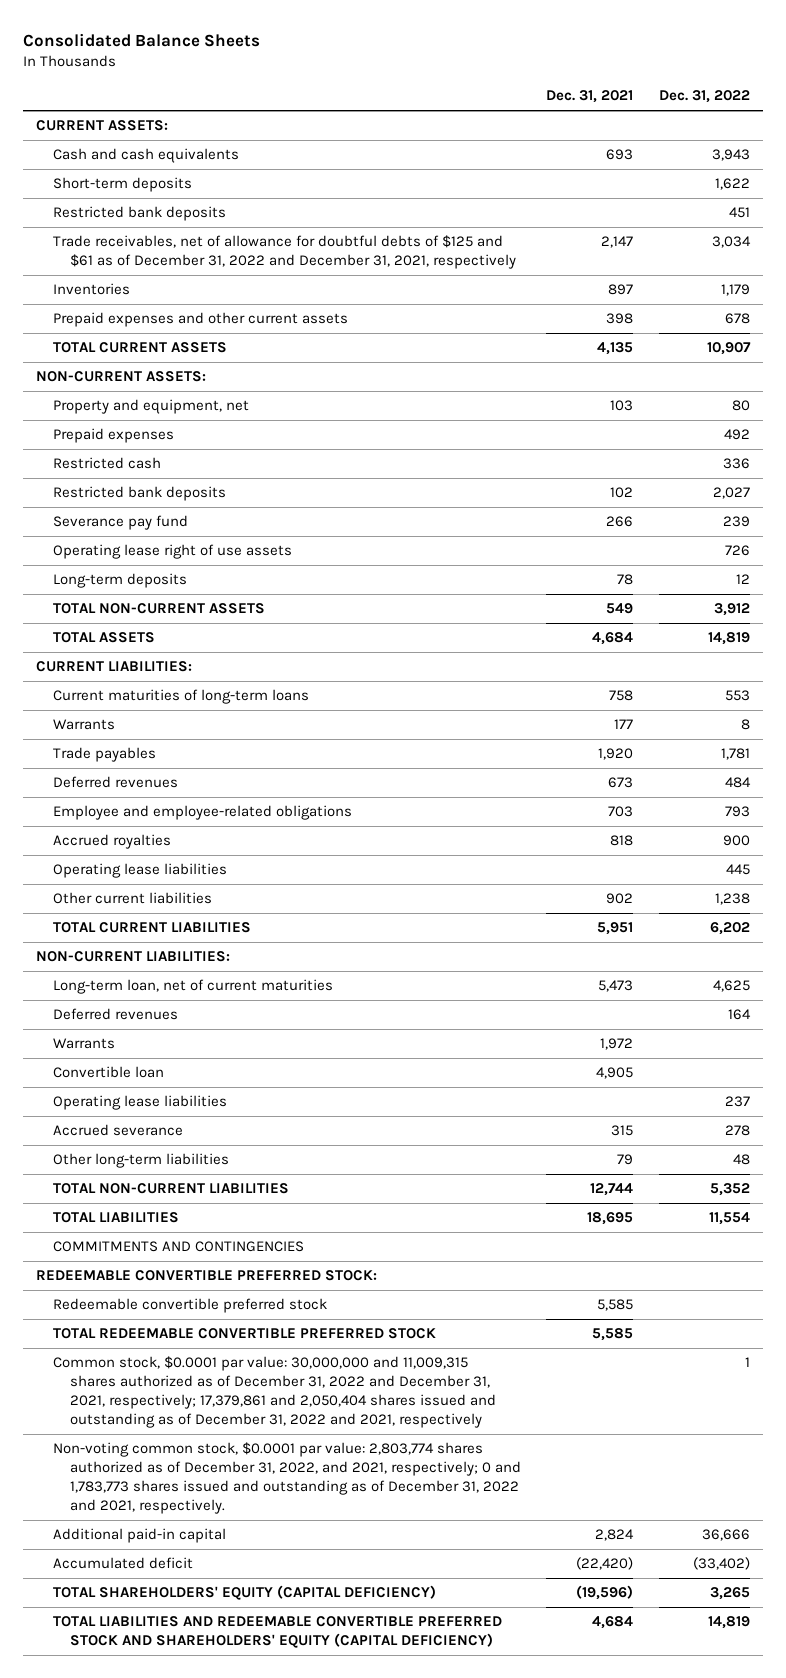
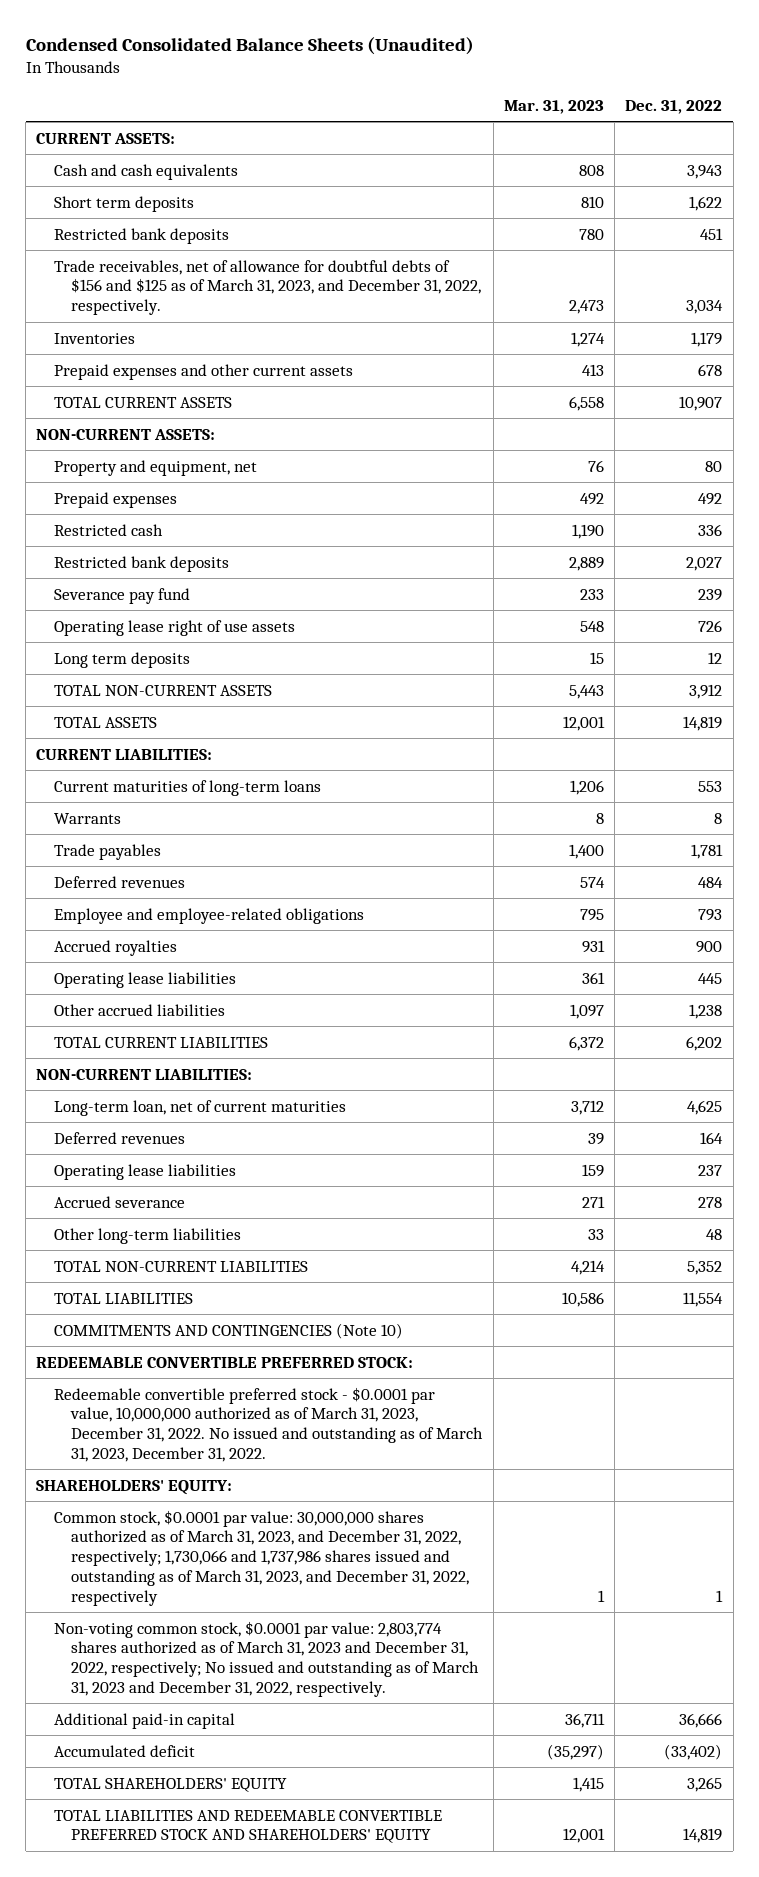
- Consolidated Balance Sheets
+ Condensed Consolidated Balance Sheets (Unaudited)
- | Dec. 31, 2021 | Dec. 31, 2022
+ | Mar. 31, 2023 | Dec. 31, 2022
- Short-term deposits | | 1,622
+ Short term deposits | 810 | 1,622
- Trade receivables, net of allowance for doubtful debts of $125 and $61 as of December 31, 2022 and December 31, 2021, respectively | 2,147 | 3,034
+ Trade receivables, net of allowance for doubtful debts of $156 and $125 as of March 31, 2023, and December 31, 2022, respectively. | 2,473 | 3,034
- Long-term deposits | 78 | 12
+ Long term deposits | 15 | 12
- Other current liabilities | 902 | 1,238
+ Other accrued liabilities | 1,097 | 1,238
- Warrants | 1,972 |
- Convertible loan | 4,905 |
- COMMITMENTS AND CONTINGENCIES
+ COMMITMENTS AND CONTINGENCIES (Note 10)
- Redeemable convertible preferred stock | 5,585 |
- TOTAL REDEEMABLE CONVERTIBLE PREFERRED STOCK | 5,585 |
- Common stock, $0.0001 par value: 30,000,000 and 11,009,315 shares authorized as of December 31, 2022 and December 31, 2021, respectively; 17,379,861 and 2,050,404 shares issued and outstanding as of December 31, 2022 and 2021, respectively | | 1
- Non-voting common stock, $0.0001 par value: 2,803,774 shares authorized as of December 31, 2022, and 2021, respectively; 0 and 1,783,773 shares issued and outstanding as of December 31, 2022 and 2021, respectively.
+ Redeemable convertible preferred stock - $0.0001 par value, 10,000,000 authorized as of March 31, 2023, December 31, 2022. No issued and outstanding as of March 31, 2023, December 31, 2022.
+ SHAREHOLDERS' EQUITY:
+ Common stock, $0.0001 par value: 30,000,000 shares authorized as of March 31, 2023, and December 31, 2022, respectively; 1,730,066 and 1,737,986 shares issued and outstanding as of March 31, 2023, and December 31, 2022, respectively | 1 | 1
+ Non-voting common stock, $0.0001 par value: 2,803,774 shares authorized as of March 31, 2023 and December 31, 2022, respectively; No issued and outstanding as of March 31, 2023 and December 31, 2022, respectively.
- TOTAL SHAREHOLDERS' EQUITY (CAPITAL DEFICIENCY) | (19,596) | 3,265
- TOTAL LIABILITIES AND REDEEMABLE CONVERTIBLE PREFERRED STOCK AND SHAREHOLDERS' EQUITY (CAPITAL DEFICIENCY) | 4,684 | 14,819
+ TOTAL SHAREHOLDERS' EQUITY | 1,415 | 3,265
+ TOTAL LIABILITIES AND REDEEMABLE CONVERTIBLE PREFERRED STOCK AND SHAREHOLDERS' EQUITY | 12,001 | 14,819

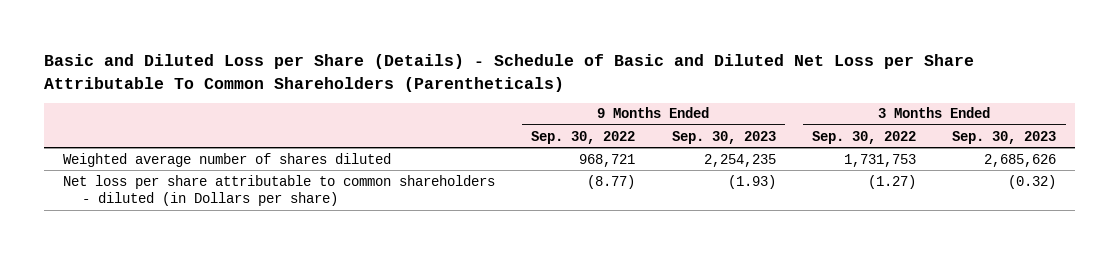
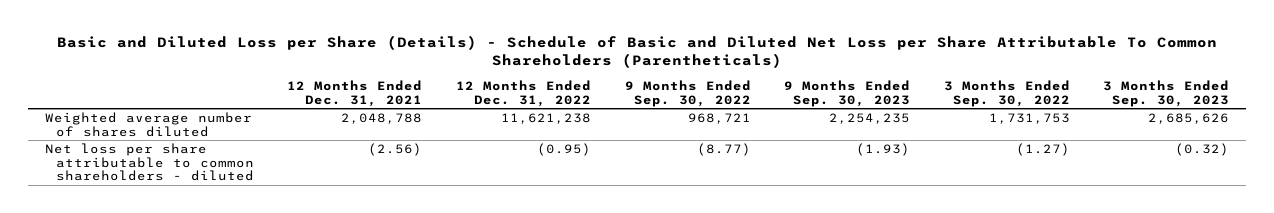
- | 9 Months Ended Sep. 30, 2022 | 9 Months Ended Sep. 30, 2023 | 3 Months Ended Sep. 30, 2022 | 3 Months Ended Sep. 30, 2023
+ | 12 Months Ended Dec. 31, 2021 | 12 Months Ended Dec. 31, 2022 | 9 Months Ended Sep. 30, 2022 | 9 Months Ended Sep. 30, 2023 | 3 Months Ended Sep. 30, 2022 | 3 Months Ended Sep. 30, 2023
- Net loss per share attributable to common shareholders - diluted (in Dollars per share) | (8.77) | (1.93) | (1.27) | (0.32)
+ Net loss per share attributable to common shareholders - diluted | (2.56) | (0.95) | (8.77) | (1.93) | (1.27) | (0.32)

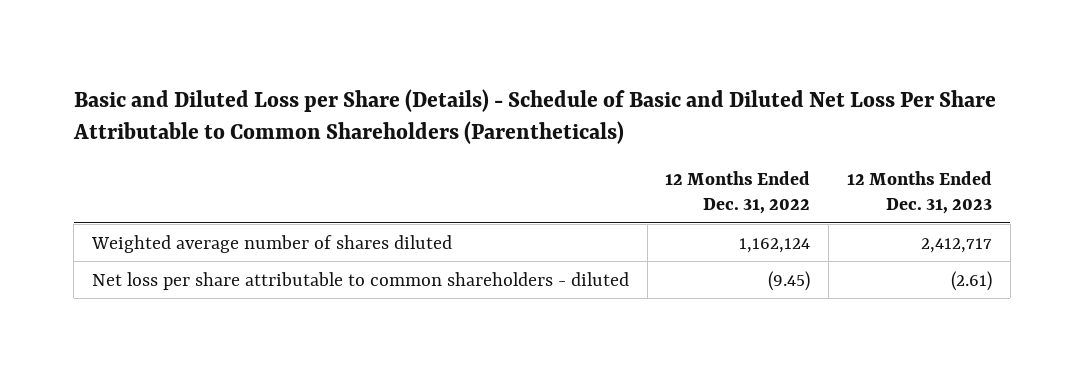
- Basic and Diluted Loss per Share (Details) - Schedule of Basic and Diluted Net Loss per Share Attributable To Common Shareholders (Parentheticals)
+ Basic and Diluted Loss per Share (Details) - Schedule of Basic and Diluted Net Loss Per Share Attributable to Common Shareholders (Parentheticals)
- | 12 Months Ended Dec. 31, 2021 | 12 Months Ended Dec. 31, 2022 | 9 Months Ended Sep. 30, 2022 | 9 Months Ended Sep. 30, 2023 | 3 Months Ended Sep. 30, 2022 | 3 Months Ended Sep. 30, 2023
+ | 12 Months Ended Dec. 31, 2022 | 12 Months Ended Dec. 31, 2023
- Weighted average number of shares diluted | 2,048,788 | 11,621,238 | 968,721 | 2,254,235 | 1,731,753 | 2,685,626
- Net loss per share attributable to common shareholders - diluted | (2.56) | (0.95) | (8.77) | (1.93) | (1.27) | (0.32)
+ Weighted average number of shares diluted | 1,162,124 | 2,412,717
+ Net loss per share attributable to common shareholders - diluted | (9.45) | (2.61)

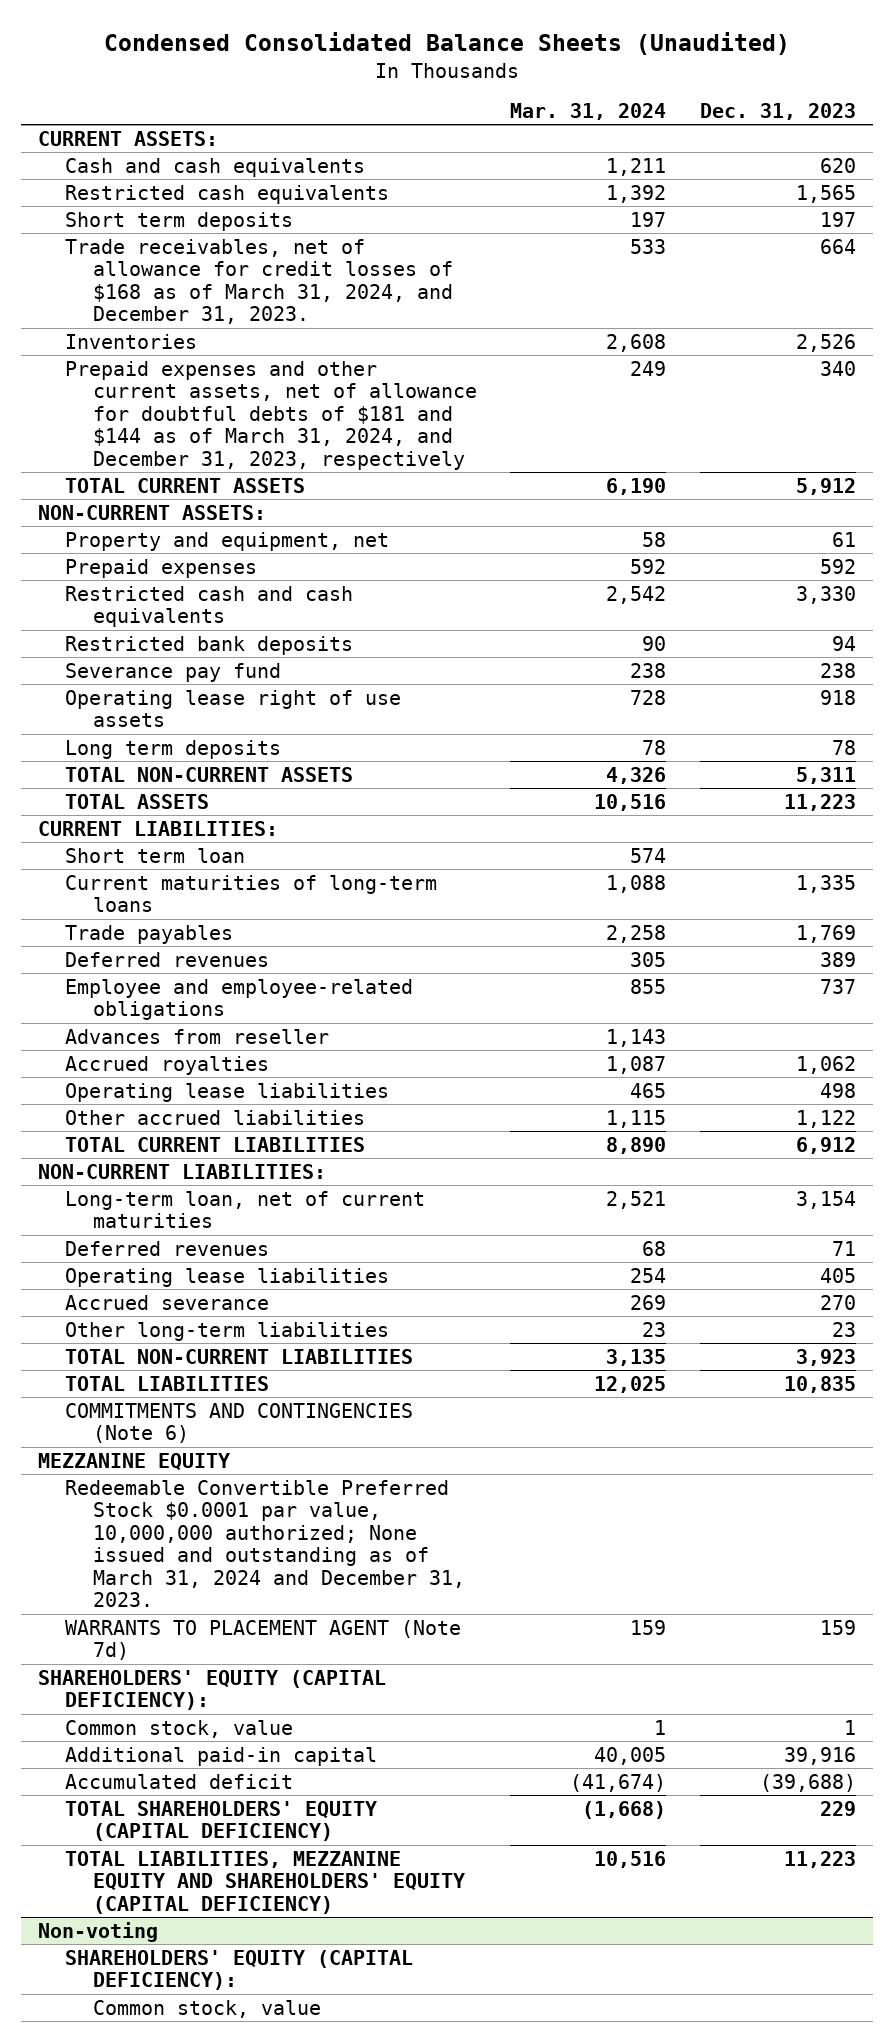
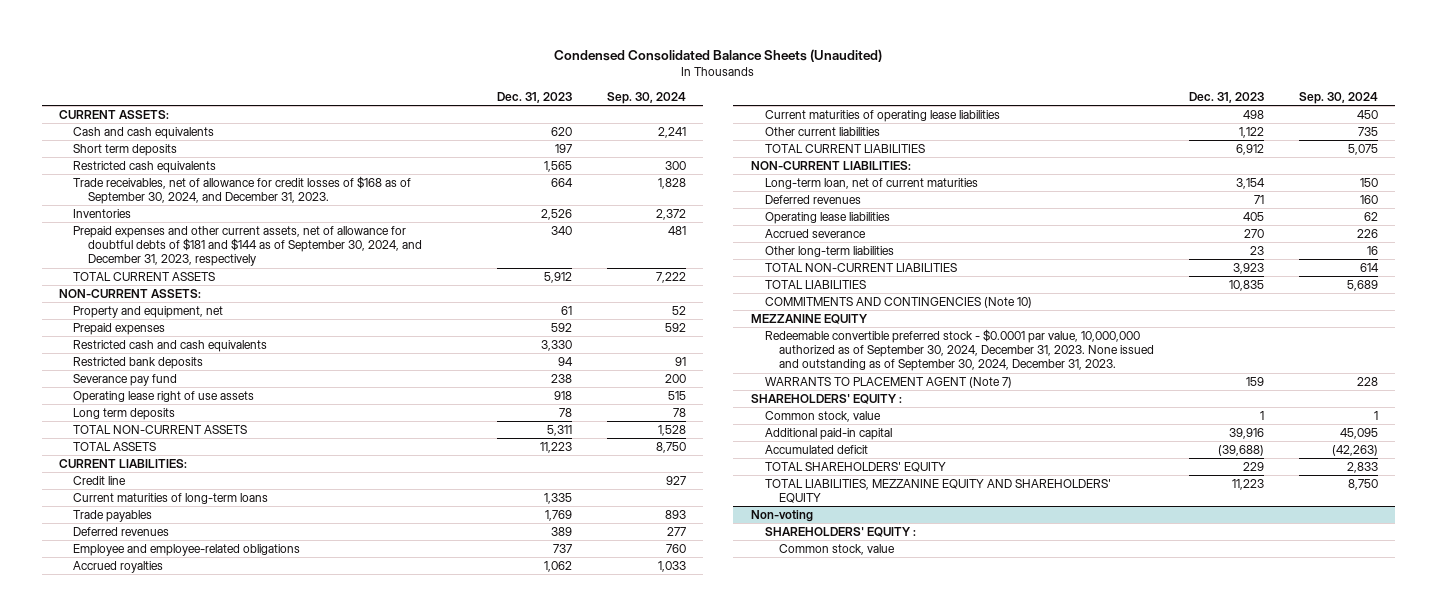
- | Mar. 31, 2024 | Dec. 31, 2023
+ | Dec. 31, 2023 | Sep. 30, 2024
- Trade receivables, net of allowance for credit losses of $168 as of March 31, 2024, and December 31, 2023. | 533 | 664
moved down: Restricted cash equivalents | 1,565 | 300
+ Trade receivables, net of allowance for credit losses of $168 as of September 30, 2024, and December 31, 2023. | 664 | 1,828
- Prepaid expenses and other current assets, net of allowance for doubtful debts of $181 and $144 as of March 31, 2024, and December 31, 2023, respectively | 249 | 340
+ Prepaid expenses and other current assets, net of allowance for doubtful debts of $181 and $144 as of September 30, 2024, and December 31, 2023, respectively | 340 | 481
- Short term loan | 574 |
+ Credit line | | 927
- Advances from reseller | 1,143 |
- Operating lease liabilities | 465 | 498
- Other accrued liabilities | 1,115 | 1,122
+ Current maturities of operating lease liabilities | 498 | 450
+ Other current liabilities | 1,122 | 735
- COMMITMENTS AND CONTINGENCIES (Note 6)
+ COMMITMENTS AND CONTINGENCIES (Note 10)
- Redeemable Convertible Preferred Stock $0.0001 par value, 10,000,000 authorized; None issued and outstanding as of March 31, 2024 and December 31, 2023.
- WARRANTS TO PLACEMENT AGENT (Note 7d) | 159 | 159
- SHAREHOLDERS' EQUITY (CAPITAL DEFICIENCY):
+ Redeemable convertible preferred stock - $0.0001 par value, 10,000,000 authorized as of September 30, 2024, December 31, 2023. None issued and outstanding as of September 30, 2024, December 31, 2023.
+ WARRANTS TO PLACEMENT AGENT (Note 7) | 159 | 228
+ SHAREHOLDERS' EQUITY :
- TOTAL SHAREHOLDERS' EQUITY (CAPITAL DEFICIENCY) | (1,668) | 229
- TOTAL LIABILITIES, MEZZANINE EQUITY AND SHAREHOLDERS' EQUITY (CAPITAL DEFICIENCY) | 10,516 | 11,223
+ TOTAL SHAREHOLDERS' EQUITY | 229 | 2,833
+ TOTAL LIABILITIES, MEZZANINE EQUITY AND SHAREHOLDERS' EQUITY | 11,223 | 8,750
@ Non-voting
- SHAREHOLDERS' EQUITY (CAPITAL DEFICIENCY):
+ SHAREHOLDERS' EQUITY :

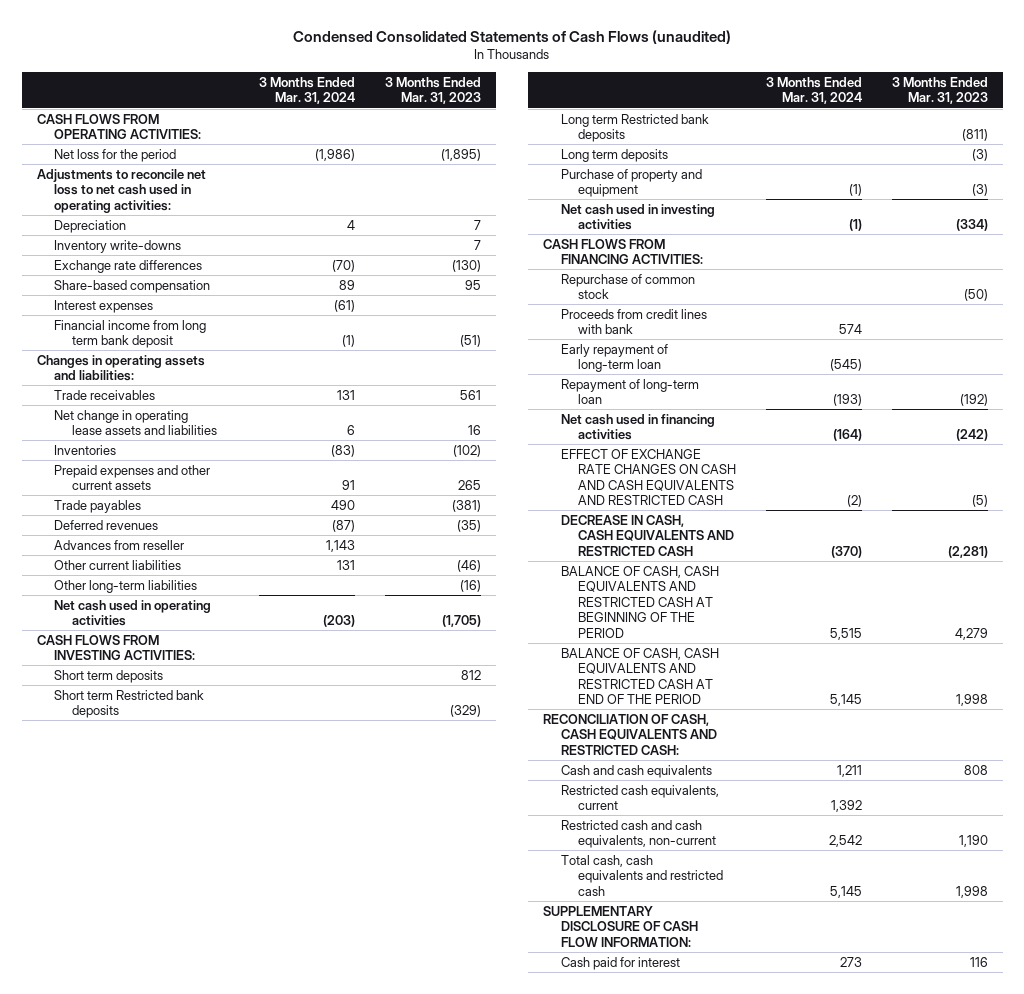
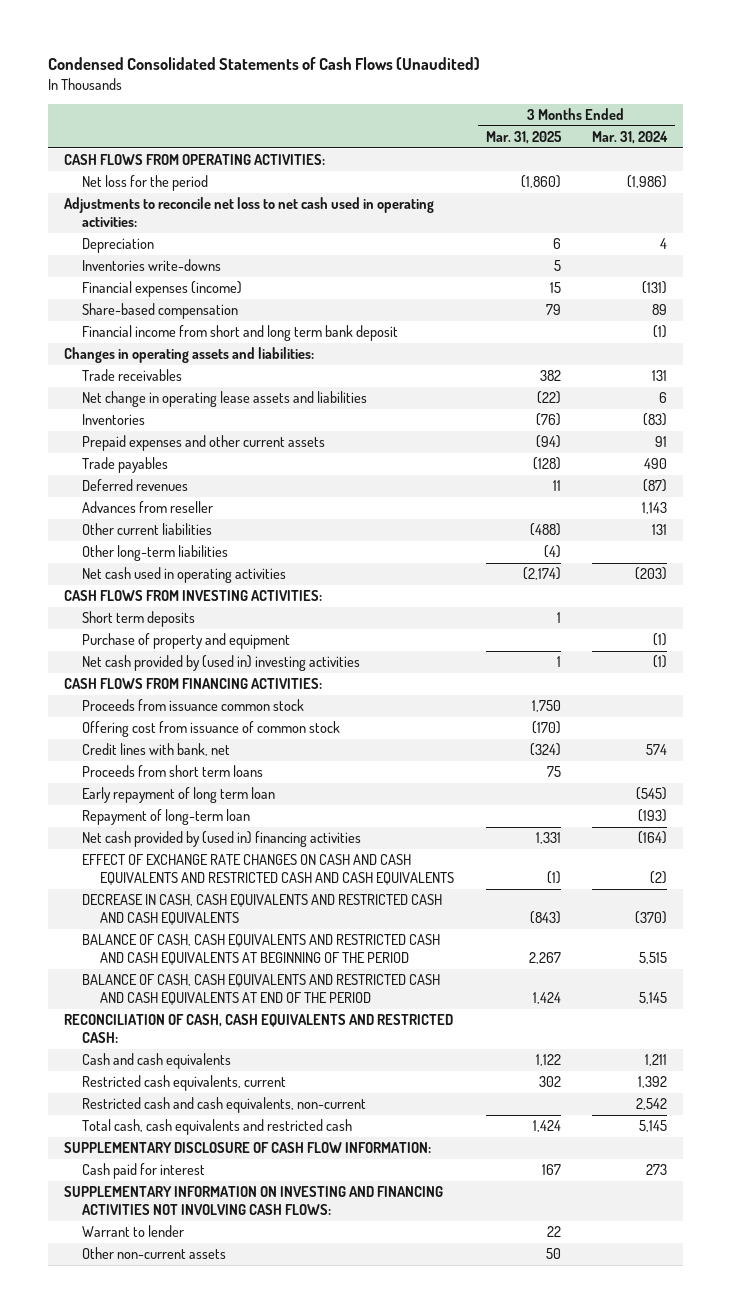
- Condensed Consolidated Statements of Cash Flows (unaudited)
+ Condensed Consolidated Statements of Cash Flows (Unaudited)
- | 3 Months Ended Mar. 31, 2024 | 3 Months Ended Mar. 31, 2023
+ | 3 Months Ended Mar. 31, 2025 | 3 Months Ended Mar. 31, 2024
- Inventory write-downs | | 7
- Exchange rate differences | (70) | (130)
+ Inventories write-downs | 5 |
+ Financial expenses (income) | 15 | (131)
- Interest expenses | (61) |
- Financial income from long term bank deposit | (1) | (51)
+ Financial income from short and long term bank deposit | | (1)
- Short term Restricted bank deposits | | (329)
- Long term Restricted bank deposits | | (811)
- Long term deposits | | (3)
- Net cash used in investing activities | (1) | (334)
+ Net cash provided by (used in) investing activities | 1 | (1)
- Repurchase of common stock | | (50)
- Proceeds from credit lines with bank | 574 |
- Early repayment of long-term loan | (545) |
+ Proceeds from issuance common stock | 1,750 |
+ Offering cost from issuance of common stock | (170) |
+ Credit lines with bank, net | (324) | 574
+ Proceeds from short term loans | 75 |
+ Early repayment of long term loan | | (545)
- Net cash used in financing activities | (164) | (242)
- EFFECT OF EXCHANGE RATE CHANGES ON CASH AND CASH EQUIVALENTS AND RESTRICTED CASH | (2) | (5)
- DECREASE IN CASH, CASH EQUIVALENTS AND RESTRICTED CASH | (370) | (2,281)
- BALANCE OF CASH, CASH EQUIVALENTS AND RESTRICTED CASH AT BEGINNING OF THE PERIOD | 5,515 | 4,279
- BALANCE OF CASH, CASH EQUIVALENTS AND RESTRICTED CASH AT END OF THE PERIOD | 5,145 | 1,998
+ Net cash provided by (used in) financing activities | 1,331 | (164)
+ EFFECT OF EXCHANGE RATE CHANGES ON CASH AND CASH EQUIVALENTS AND RESTRICTED CASH AND CASH EQUIVALENTS | (1) | (2)
+ DECREASE IN CASH, CASH EQUIVALENTS AND RESTRICTED CASH AND CASH EQUIVALENTS | (843) | (370)
+ BALANCE OF CASH, CASH EQUIVALENTS AND RESTRICTED CASH AND CASH EQUIVALENTS AT BEGINNING OF THE PERIOD | 2,267 | 5,515
+ BALANCE OF CASH, CASH EQUIVALENTS AND RESTRICTED CASH AND CASH EQUIVALENTS AT END OF THE PERIOD | 1,424 | 5,145
+ SUPPLEMENTARY INFORMATION ON INVESTING AND FINANCING ACTIVITIES NOT INVOLVING CASH FLOWS:
+ Warrant to lender | 22 |
+ Other non-current assets | 50 |

